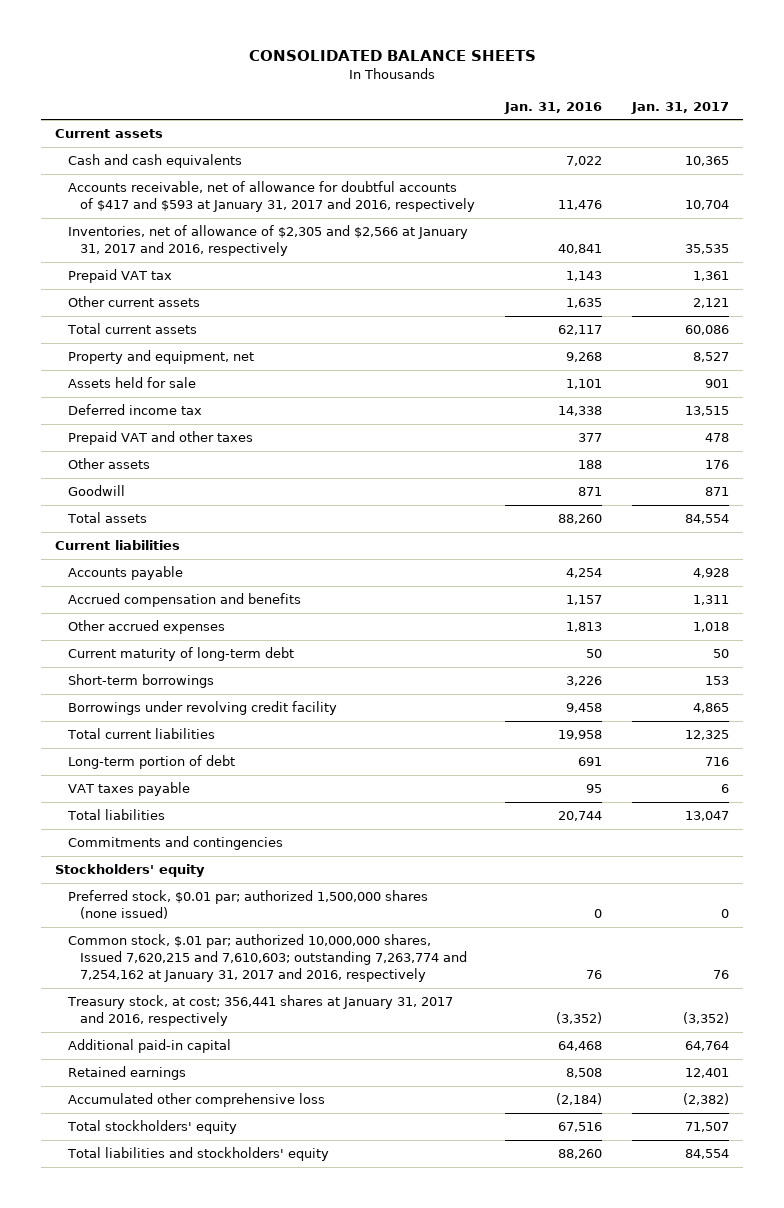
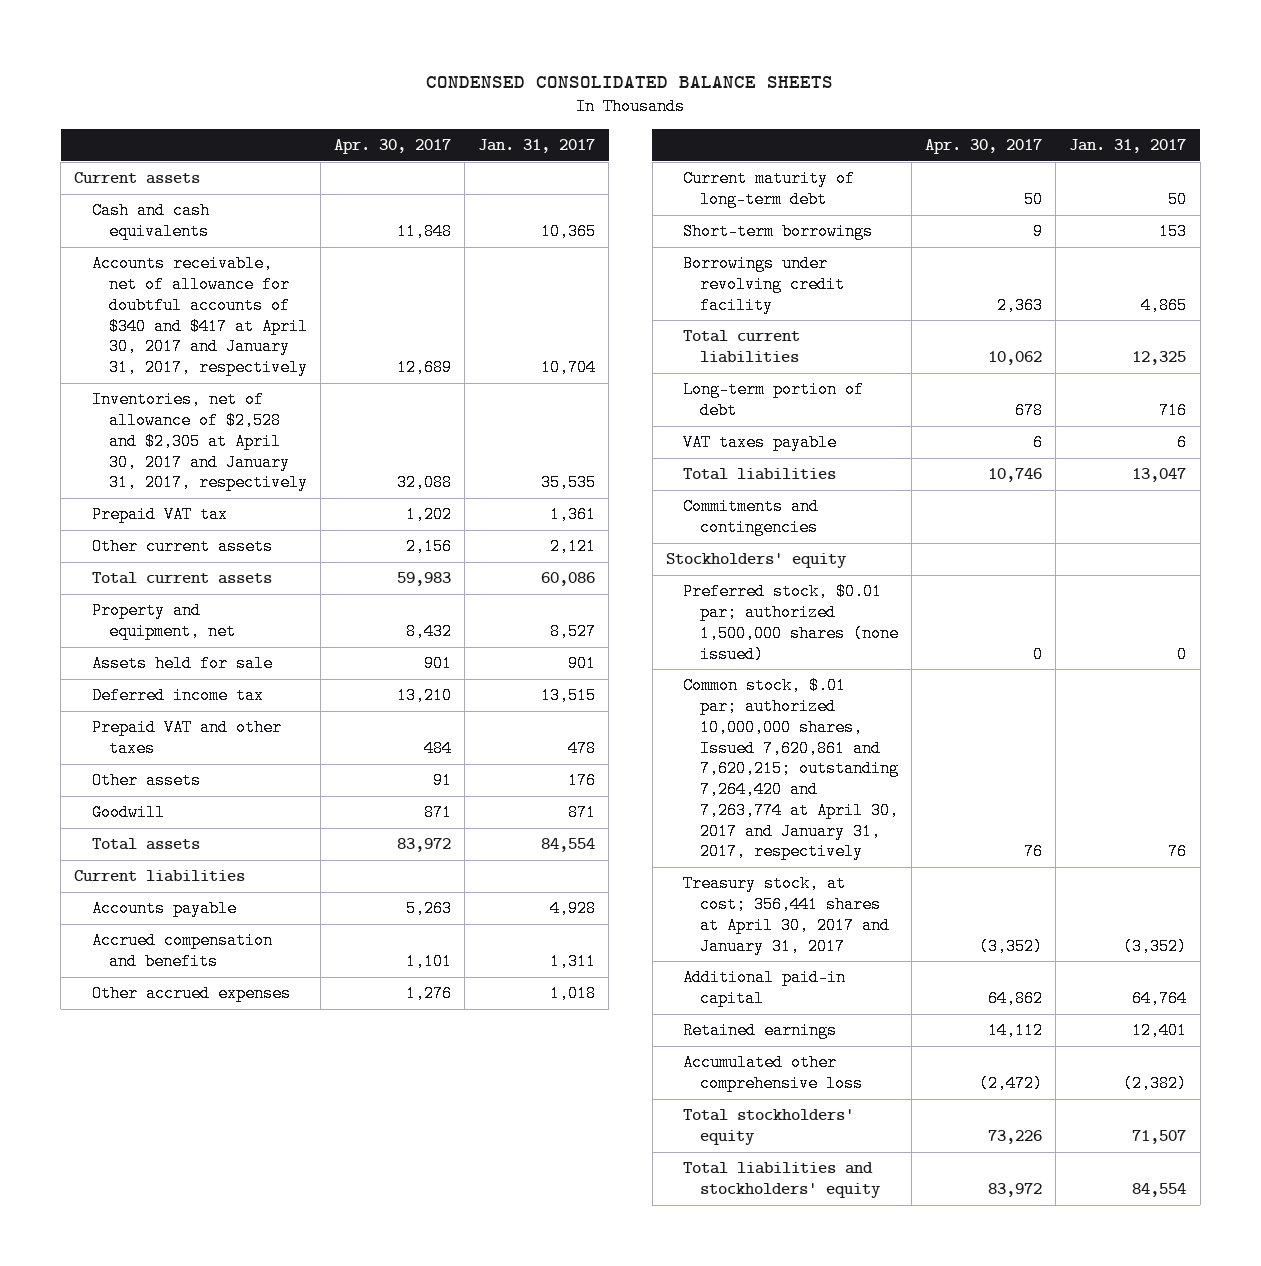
- CONSOLIDATED BALANCE SHEETS
+ CONDENSED CONSOLIDATED BALANCE SHEETS
- | Jan. 31, 2016 | Jan. 31, 2017
+ | Apr. 30, 2017 | Jan. 31, 2017
- Accounts receivable, net of allowance for doubtful accounts of $417 and $593 at January 31, 2017 and 2016, respectively | 11,476 | 10,704
- Inventories, net of allowance of $2,305 and $2,566 at January 31, 2017 and 2016, respectively | 40,841 | 35,535
+ Accounts receivable, net of allowance for doubtful accounts of $340 and $417 at April 30, 2017 and January 31, 2017, respectively | 12,689 | 10,704
+ Inventories, net of allowance of $2,528 and $2,305 at April 30, 2017 and January 31, 2017, respectively | 32,088 | 35,535
- Common stock, $.01 par; authorized 10,000,000 shares, Issued 7,620,215 and 7,610,603; outstanding 7,263,774 and 7,254,162 at January 31, 2017 and 2016, respectively | 76 | 76
- Treasury stock, at cost; 356,441 shares at January 31, 2017 and 2016, respectively | (3,352) | (3,352)
+ Common stock, $.01 par; authorized 10,000,000 shares, Issued 7,620,861 and 7,620,215; outstanding 7,264,420 and 7,263,774 at April 30, 2017 and January 31, 2017, respectively | 76 | 76
+ Treasury stock, at cost; 356,441 shares at April 30, 2017 and January 31, 2017 | (3,352) | (3,352)

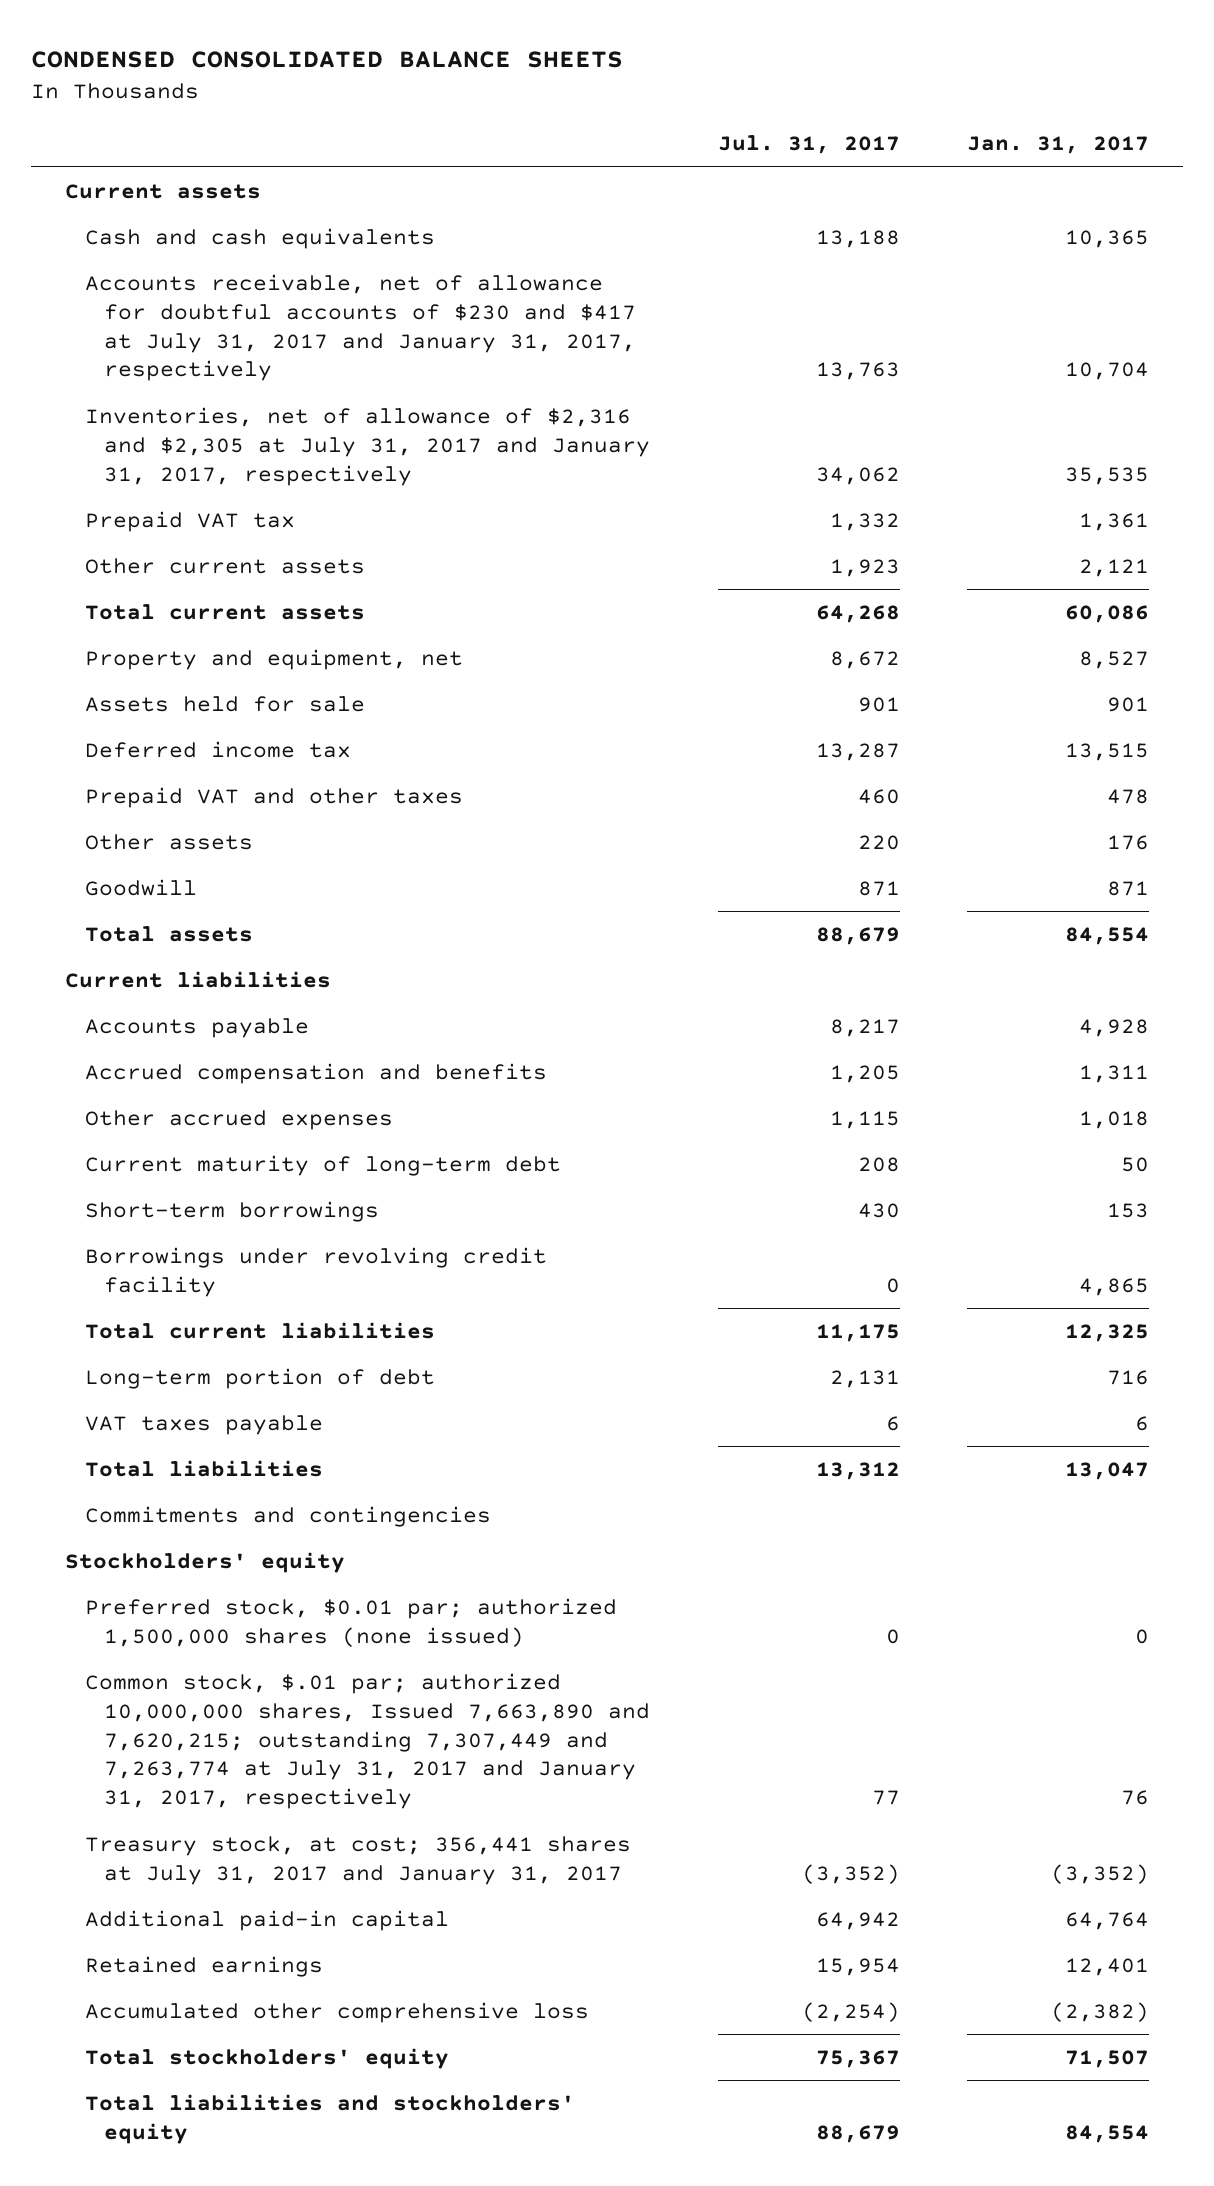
- | Apr. 30, 2017 | Jan. 31, 2017
+ | Jul. 31, 2017 | Jan. 31, 2017
- Accounts receivable, net of allowance for doubtful accounts of $340 and $417 at April 30, 2017 and January 31, 2017, respectively | 12,689 | 10,704
- Inventories, net of allowance of $2,528 and $2,305 at April 30, 2017 and January 31, 2017, respectively | 32,088 | 35,535
+ Accounts receivable, net of allowance for doubtful accounts of $230 and $417 at July 31, 2017 and January 31, 2017, respectively | 13,763 | 10,704
+ Inventories, net of allowance of $2,316 and $2,305 at July 31, 2017 and January 31, 2017, respectively | 34,062 | 35,535
- Common stock, $.01 par; authorized 10,000,000 shares, Issued 7,620,861 and 7,620,215; outstanding 7,264,420 and 7,263,774 at April 30, 2017 and January 31, 2017, respectively | 76 | 76
- Treasury stock, at cost; 356,441 shares at April 30, 2017 and January 31, 2017 | (3,352) | (3,352)
+ Common stock, $.01 par; authorized 10,000,000 shares, Issued 7,663,890 and 7,620,215; outstanding 7,307,449 and 7,263,774 at July 31, 2017 and January 31, 2017, respectively | 77 | 76
+ Treasury stock, at cost; 356,441 shares at July 31, 2017 and January 31, 2017 | (3,352) | (3,352)

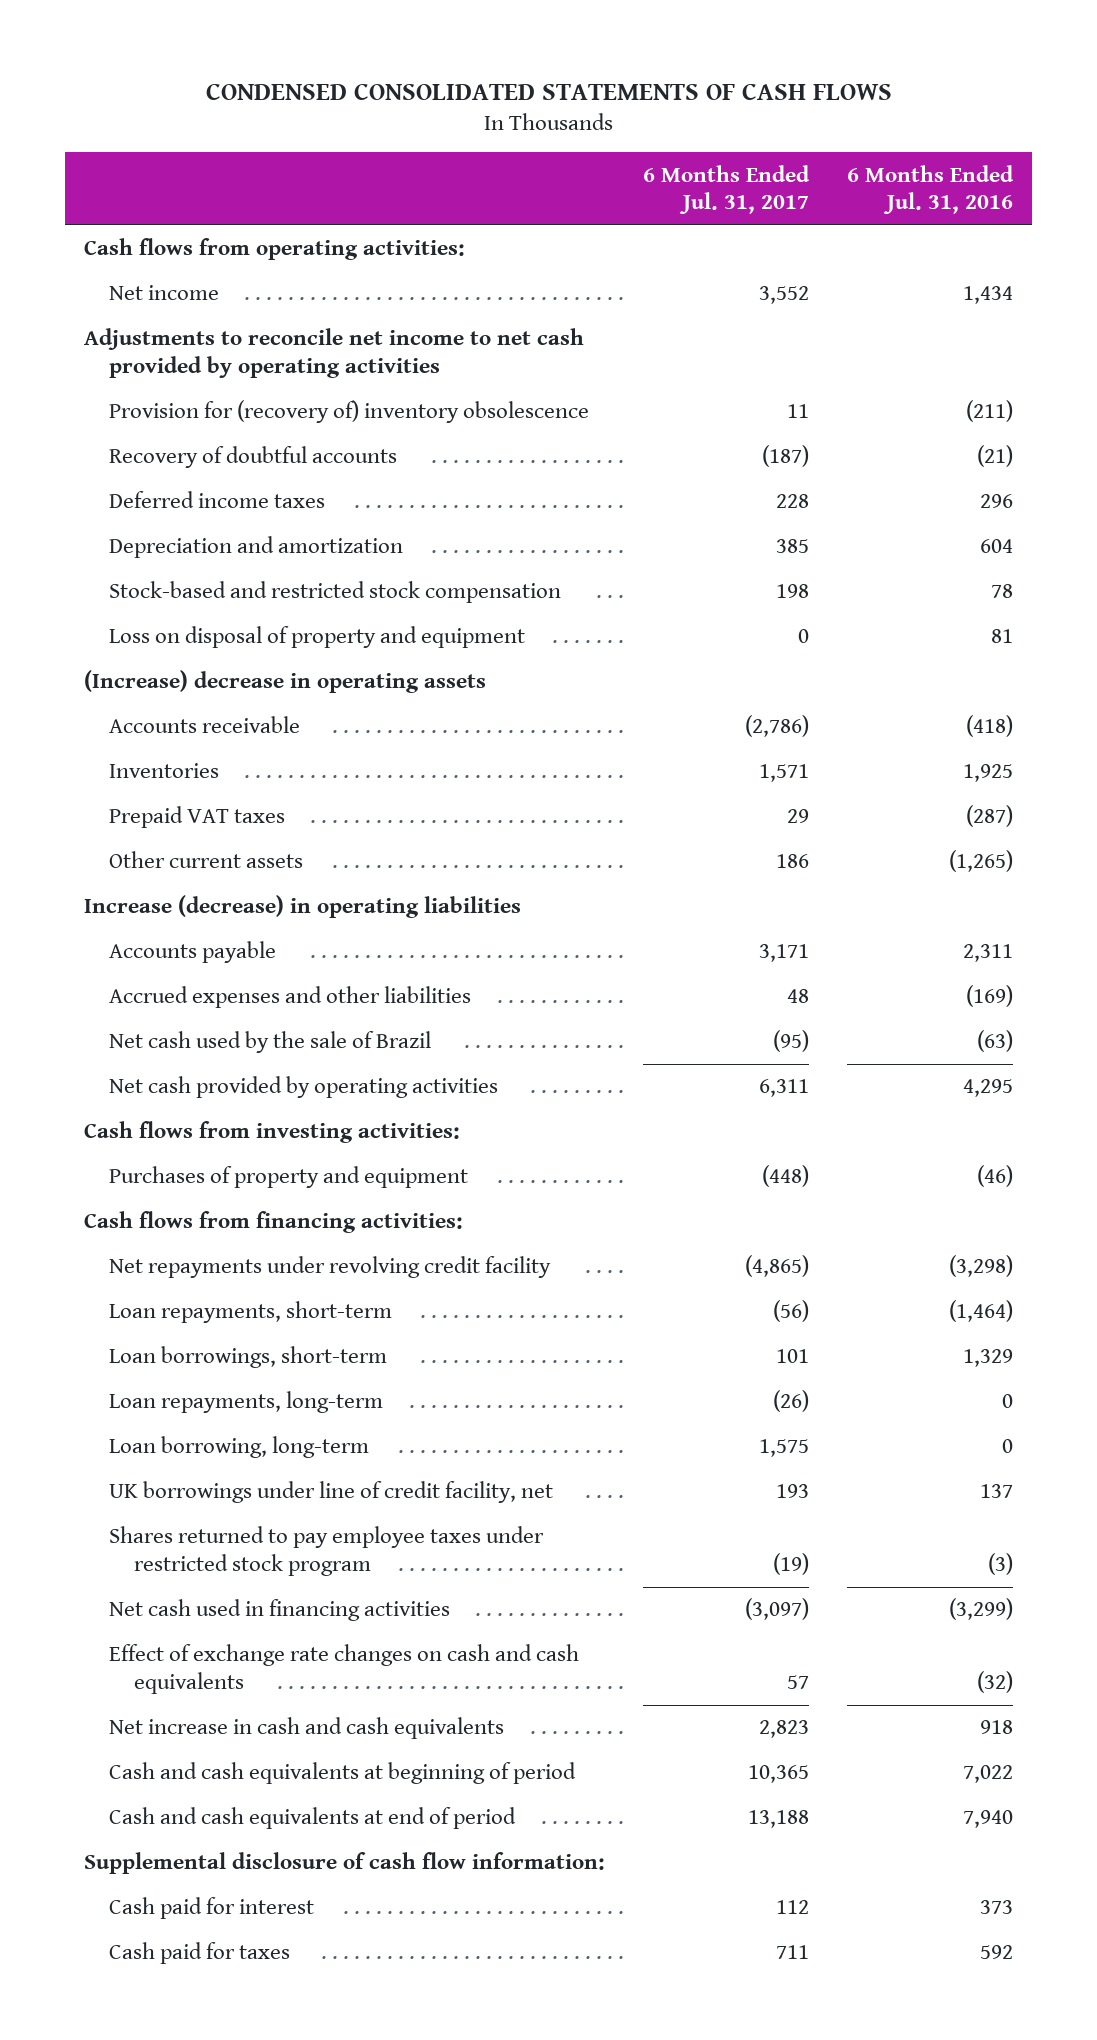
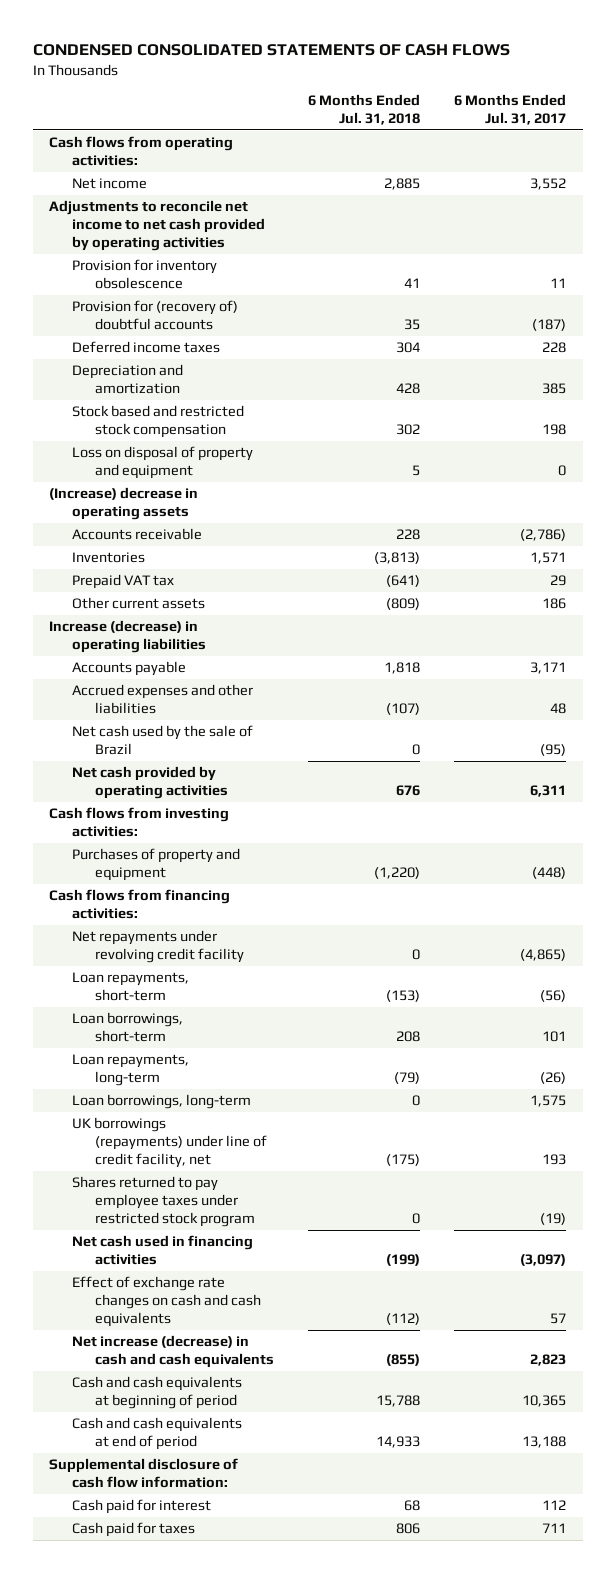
- | 6 Months Ended Jul. 31, 2017 | 6 Months Ended Jul. 31, 2016
+ | 6 Months Ended Jul. 31, 2018 | 6 Months Ended Jul. 31, 2017
- Provision for (recovery of) inventory obsolescence | 11 | (211)
- Recovery of doubtful accounts | (187) | (21)
+ Provision for inventory obsolescence | 41 | 11
+ Provision for (recovery of) doubtful accounts | 35 | (187)
- Stock-based and restricted stock compensation | 198 | 78
+ Stock based and restricted stock compensation | 302 | 198
- Prepaid VAT taxes | 29 | (287)
+ Prepaid VAT tax | (641) | 29
- Loan borrowing, long-term | 1,575 | 0
- UK borrowings under line of credit facility, net | 193 | 137
+ Loan borrowings, long-term | 0 | 1,575
+ UK borrowings (repayments) under line of credit facility, net | (175) | 193
- Net increase in cash and cash equivalents | 2,823 | 918
+ Net increase (decrease) in cash and cash equivalents | (855) | 2,823

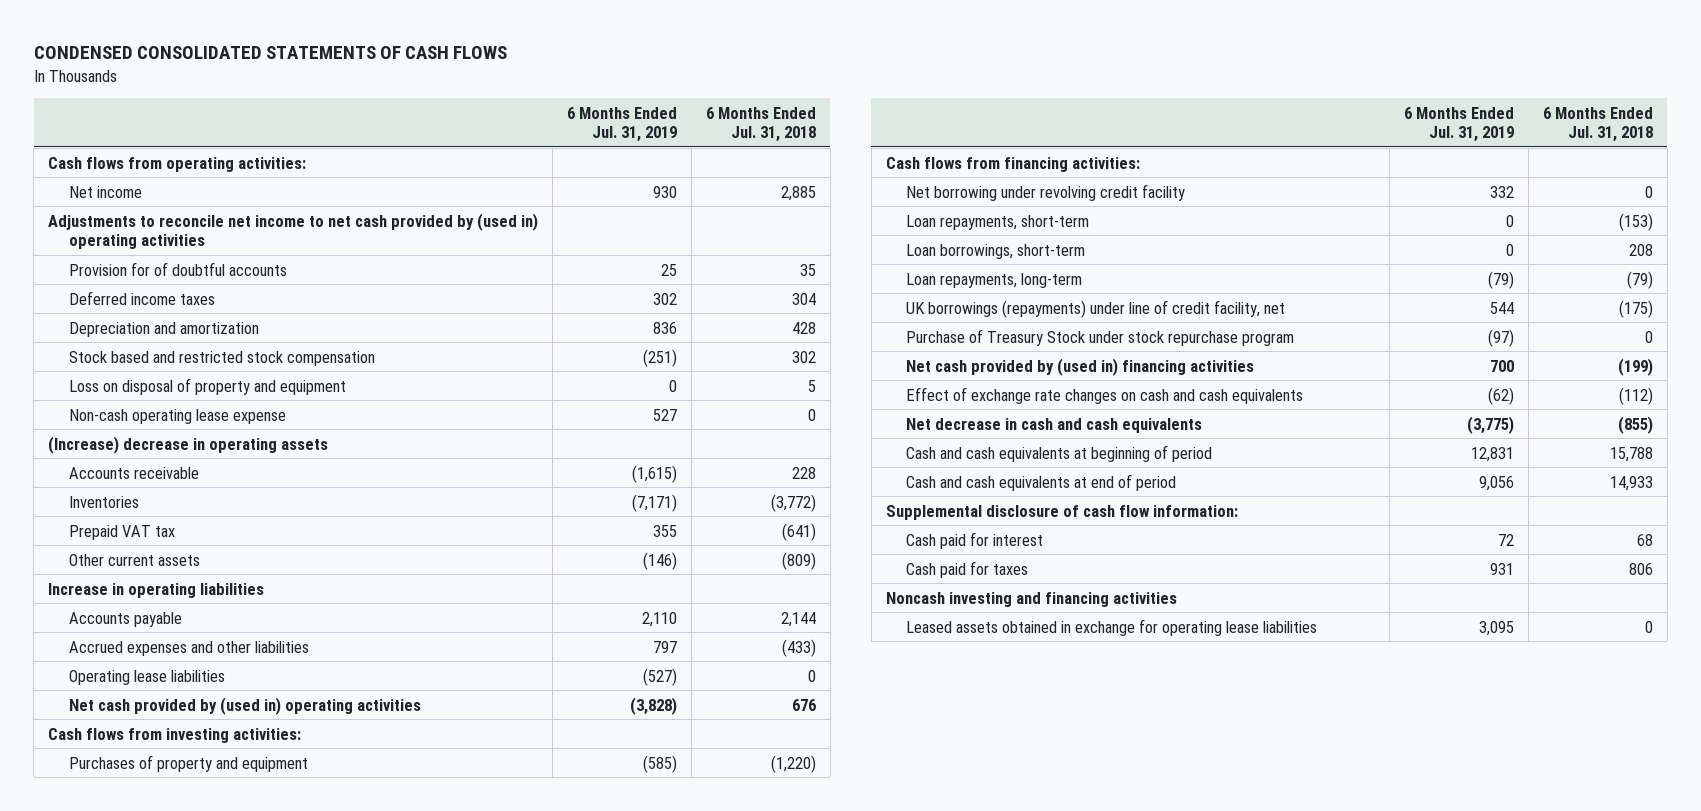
- | 6 Months Ended Jul. 31, 2018 | 6 Months Ended Jul. 31, 2017
+ | 6 Months Ended Jul. 31, 2019 | 6 Months Ended Jul. 31, 2018
- Adjustments to reconcile net income to net cash provided by operating activities
- Provision for inventory obsolescence | 41 | 11
- Provision for (recovery of) doubtful accounts | 35 | (187)
+ Adjustments to reconcile net income to net cash provided by (used in) operating activities
+ Provision for of doubtful accounts | 25 | 35
+ Non-cash operating lease expense | 527 | 0
- Inventories | (3,813) | 1,571
+ Inventories | (7,171) | (3,772)
- Increase (decrease) in operating liabilities
- Accounts payable | 1,818 | 3,171
- Accrued expenses and other liabilities | (107) | 48
- Net cash used by the sale of Brazil | 0 | (95)
- Net cash provided by operating activities | 676 | 6,311
+ Increase in operating liabilities
+ Accounts payable | 2,110 | 2,144
+ Accrued expenses and other liabilities | 797 | (433)
+ Operating lease liabilities | (527) | 0
+ Net cash provided by (used in) operating activities | (3,828) | 676
- Net repayments under revolving credit facility | 0 | (4,865)
+ Net borrowing under revolving credit facility | 332 | 0
- Loan borrowings, long-term | 0 | 1,575
- Shares returned to pay employee taxes under restricted stock program | 0 | (19)
- Net cash used in financing activities | (199) | (3,097)
+ Purchase of Treasury Stock under stock repurchase program | (97) | 0
+ Net cash provided by (used in) financing activities | 700 | (199)
- Net increase (decrease) in cash and cash equivalents | (855) | 2,823
+ Net decrease in cash and cash equivalents | (3,775) | (855)
+ Noncash investing and financing activities
+ Leased assets obtained in exchange for operating lease liabilities | 3,095 | 0

